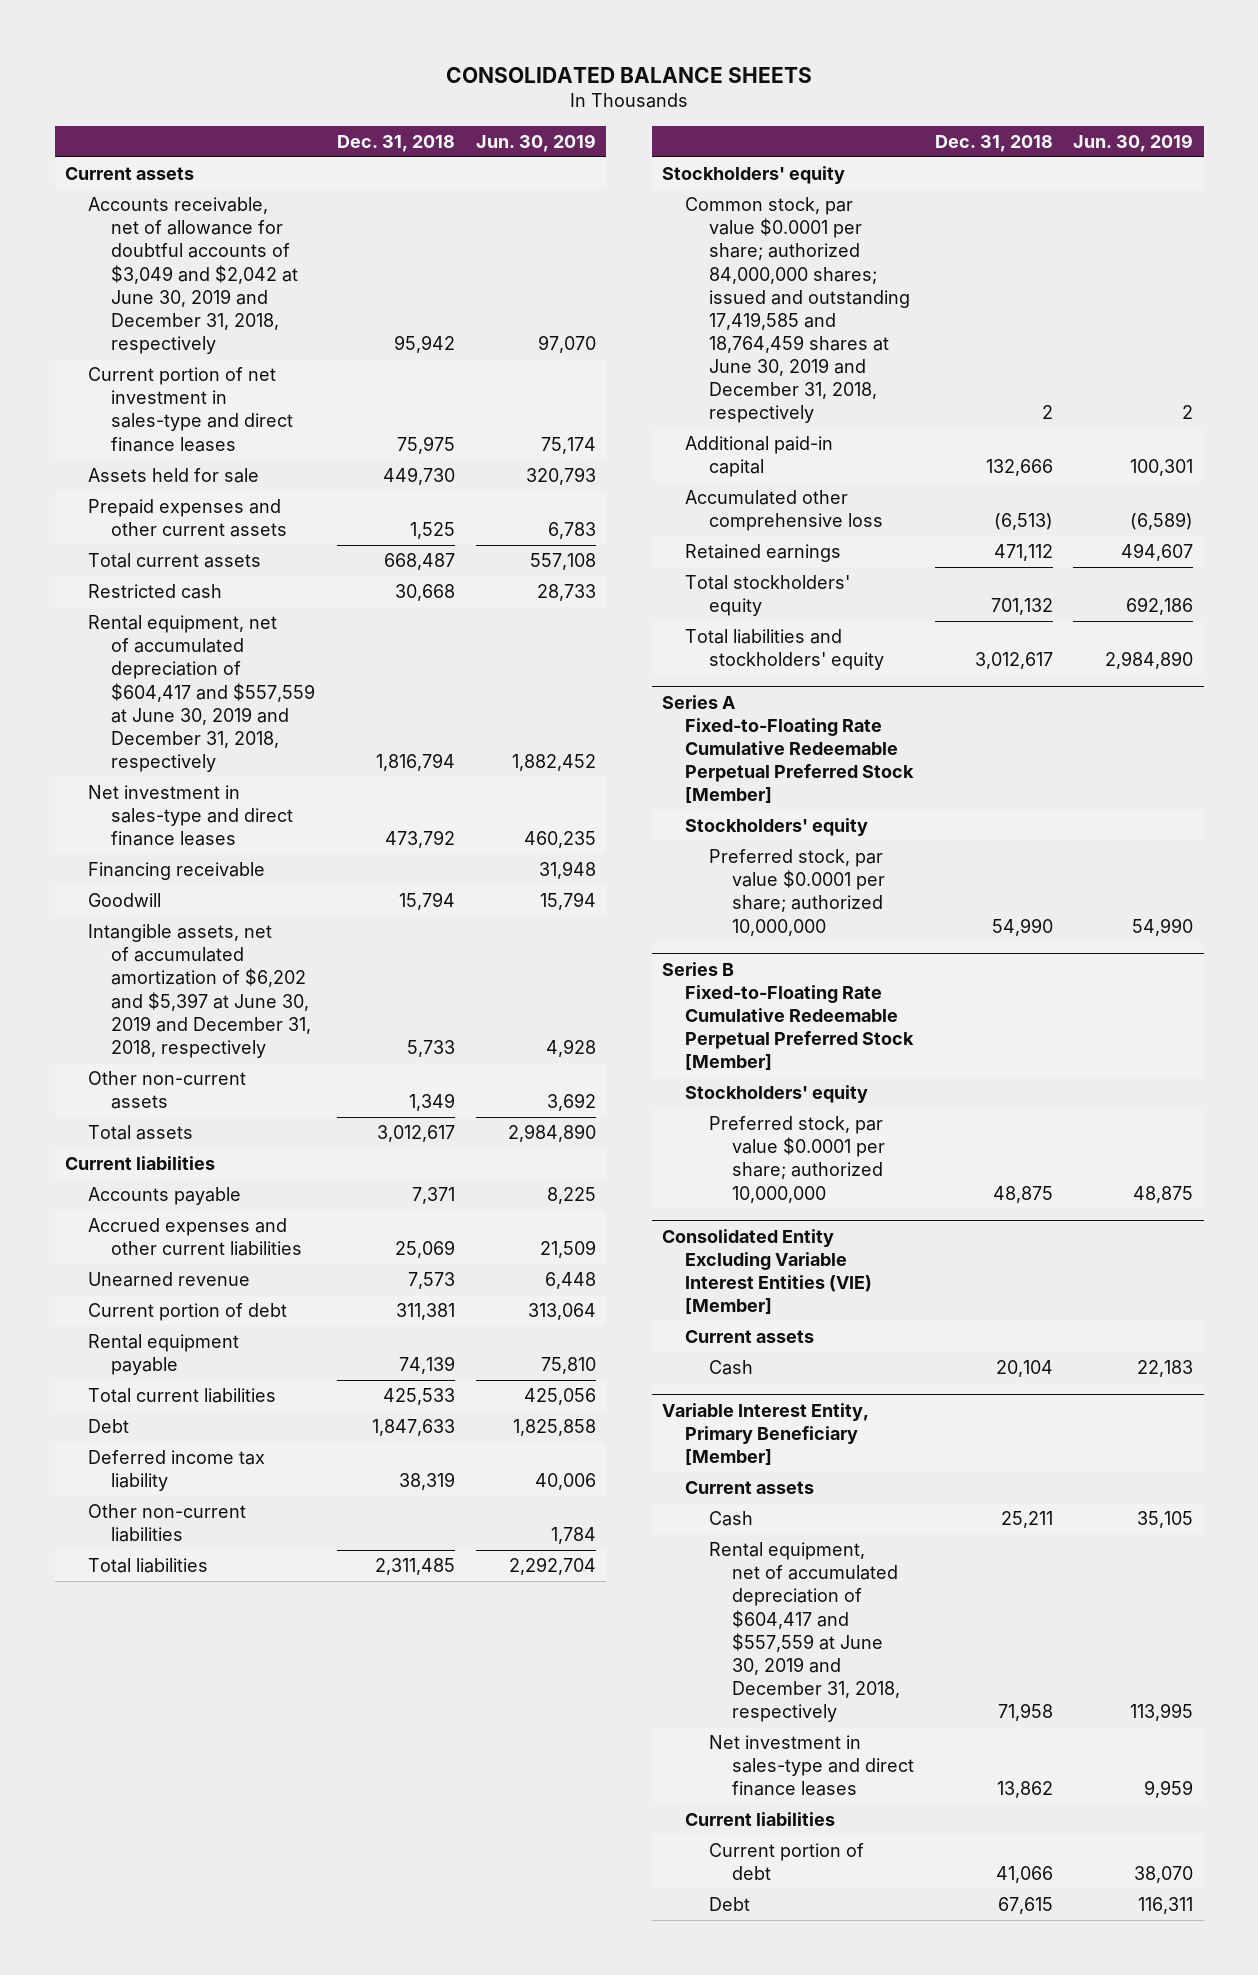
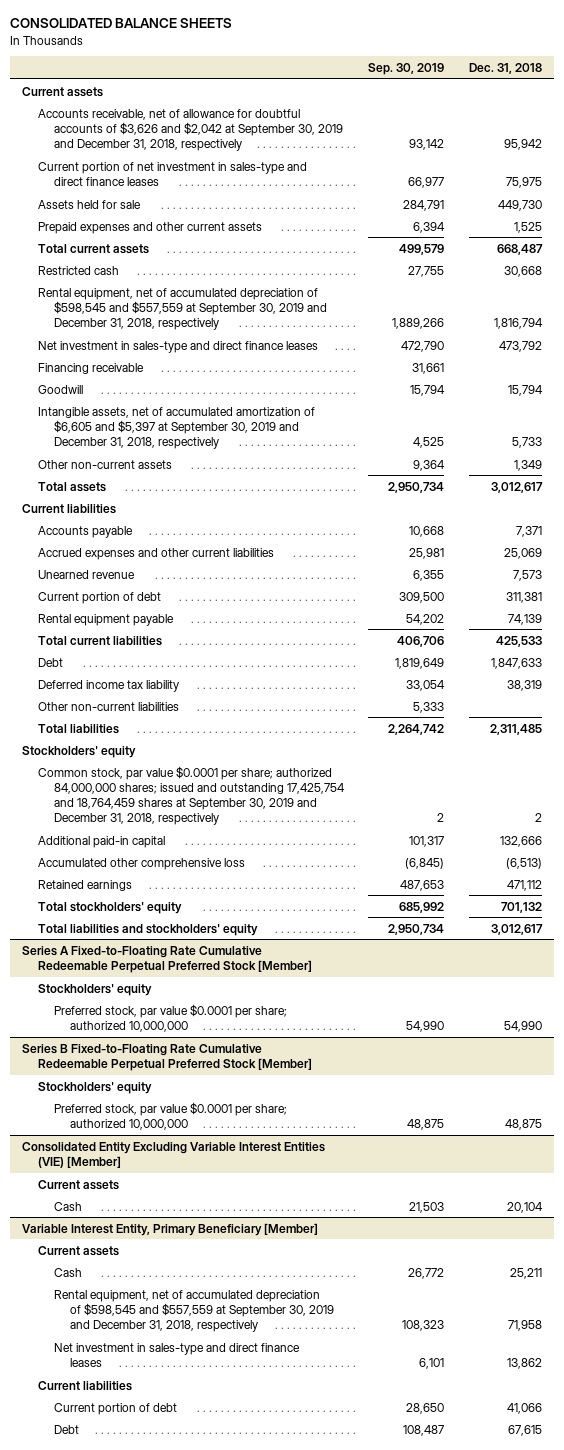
- | Dec. 31, 2018 | Jun. 30, 2019
+ | Sep. 30, 2019 | Dec. 31, 2018
- Accounts receivable, net of allowance for doubtful accounts of $3,049 and $2,042 at June 30, 2019 and December 31, 2018, respectively | 95,942 | 97,070
+ Accounts receivable, net of allowance for doubtful accounts of $3,626 and $2,042 at September 30, 2019 and December 31, 2018, respectively | 93,142 | 95,942
- Rental equipment, net of accumulated depreciation of $604,417 and $557,559 at June 30, 2019 and December 31, 2018, respectively | 1,816,794 | 1,882,452
+ Rental equipment, net of accumulated depreciation of $598,545 and $557,559 at September 30, 2019 and December 31, 2018, respectively | 1,889,266 | 1,816,794
- Intangible assets, net of accumulated amortization of $6,202 and $5,397 at June 30, 2019 and December 31, 2018, respectively | 5,733 | 4,928
+ Intangible assets, net of accumulated amortization of $6,605 and $5,397 at September 30, 2019 and December 31, 2018, respectively | 4,525 | 5,733
- Common stock, par value $0.0001 per share; authorized 84,000,000 shares; issued and outstanding 17,419,585 and 18,764,459 shares at June 30, 2019 and December 31, 2018, respectively | 2 | 2
+ Common stock, par value $0.0001 per share; authorized 84,000,000 shares; issued and outstanding 17,425,754 and 18,764,459 shares at September 30, 2019 and December 31, 2018, respectively | 2 | 2
@ Variable Interest Entity, Primary Beneficiary [Member]
- Rental equipment, net of accumulated depreciation of $604,417 and $557,559 at June 30, 2019 and December 31, 2018, respectively | 71,958 | 113,995
+ Rental equipment, net of accumulated depreciation of $598,545 and $557,559 at September 30, 2019 and December 31, 2018, respectively | 108,323 | 71,958

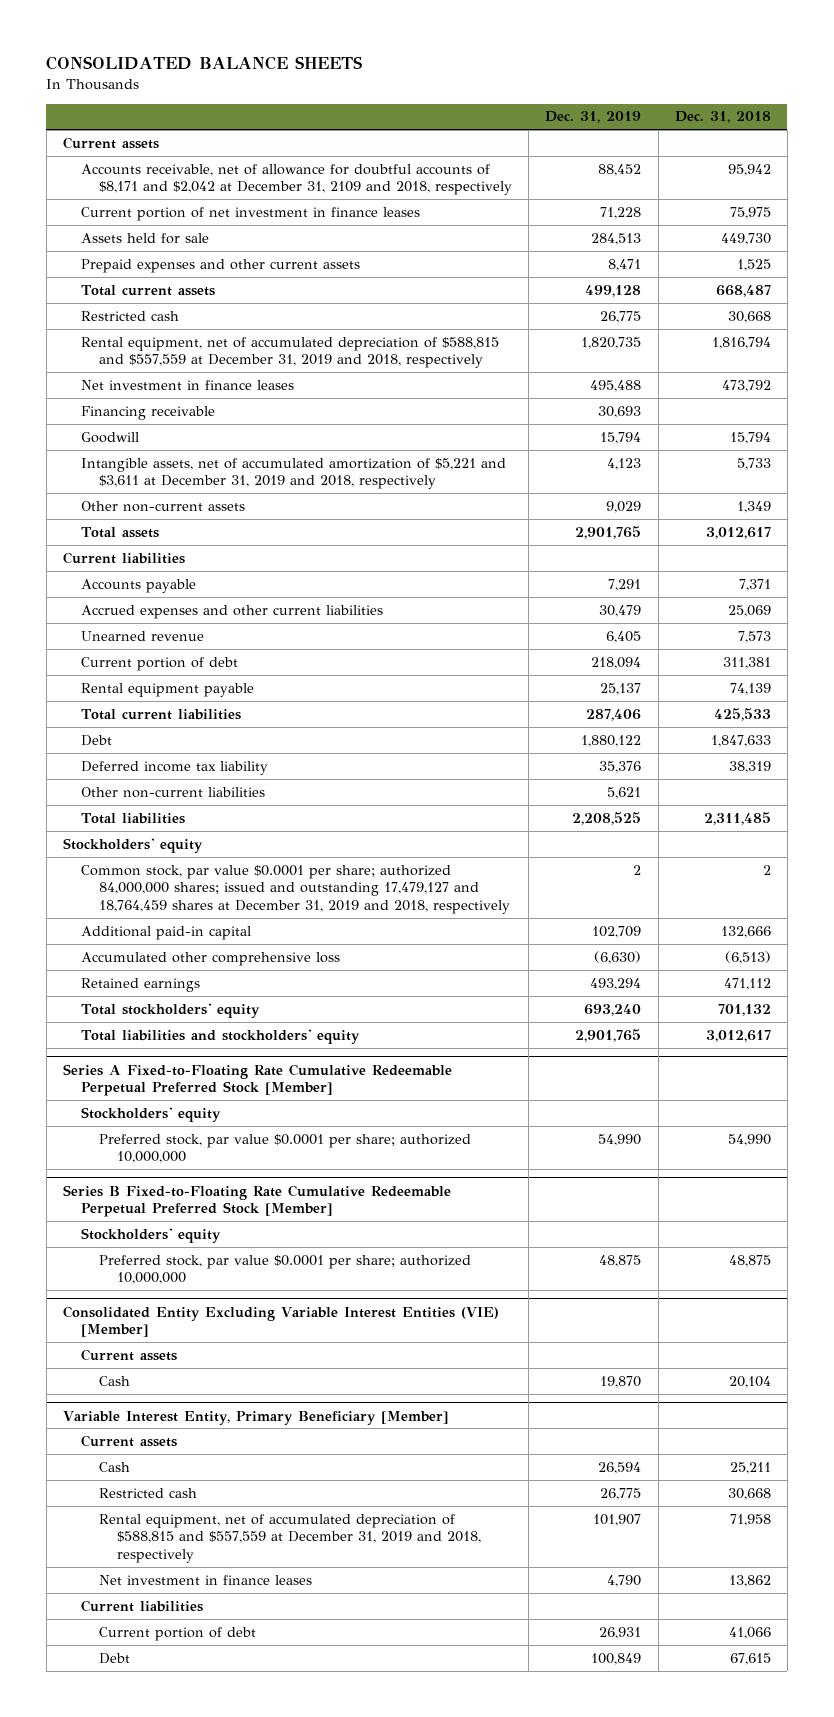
- | Sep. 30, 2019 | Dec. 31, 2018
+ | Dec. 31, 2019 | Dec. 31, 2018
- Accounts receivable, net of allowance for doubtful accounts of $3,626 and $2,042 at September 30, 2019 and December 31, 2018, respectively | 93,142 | 95,942
- Current portion of net investment in sales-type and direct finance leases | 66,977 | 75,975
+ Accounts receivable, net of allowance for doubtful accounts of $8,171 and $2,042 at December 31, 2109 and 2018, respectively | 88,452 | 95,942
+ Current portion of net investment in finance leases | 71,228 | 75,975
- Rental equipment, net of accumulated depreciation of $598,545 and $557,559 at September 30, 2019 and December 31, 2018, respectively | 1,889,266 | 1,816,794
- Net investment in sales-type and direct finance leases | 472,790 | 473,792
+ Rental equipment, net of accumulated depreciation of $588,815 and $557,559 at December 31, 2019 and 2018, respectively | 1,820,735 | 1,816,794
+ Net investment in finance leases | 495,488 | 473,792
- Intangible assets, net of accumulated amortization of $6,605 and $5,397 at September 30, 2019 and December 31, 2018, respectively | 4,525 | 5,733
+ Intangible assets, net of accumulated amortization of $5,221 and $3,611 at December 31, 2019 and 2018, respectively | 4,123 | 5,733
- Common stock, par value $0.0001 per share; authorized 84,000,000 shares; issued and outstanding 17,425,754 and 18,764,459 shares at September 30, 2019 and December 31, 2018, respectively | 2 | 2
+ Common stock, par value $0.0001 per share; authorized 84,000,000 shares; issued and outstanding 17,479,127 and 18,764,459 shares at December 31, 2019 and 2018, respectively | 2 | 2
@ Variable Interest Entity, Primary Beneficiary [Member]
- Rental equipment, net of accumulated depreciation of $598,545 and $557,559 at September 30, 2019 and December 31, 2018, respectively | 108,323 | 71,958
- Net investment in sales-type and direct finance leases | 6,101 | 13,862
+ Restricted cash | 26,775 | 30,668
+ Rental equipment, net of accumulated depreciation of $588,815 and $557,559 at December 31, 2019 and 2018, respectively | 101,907 | 71,958
+ Net investment in finance leases | 4,790 | 13,862

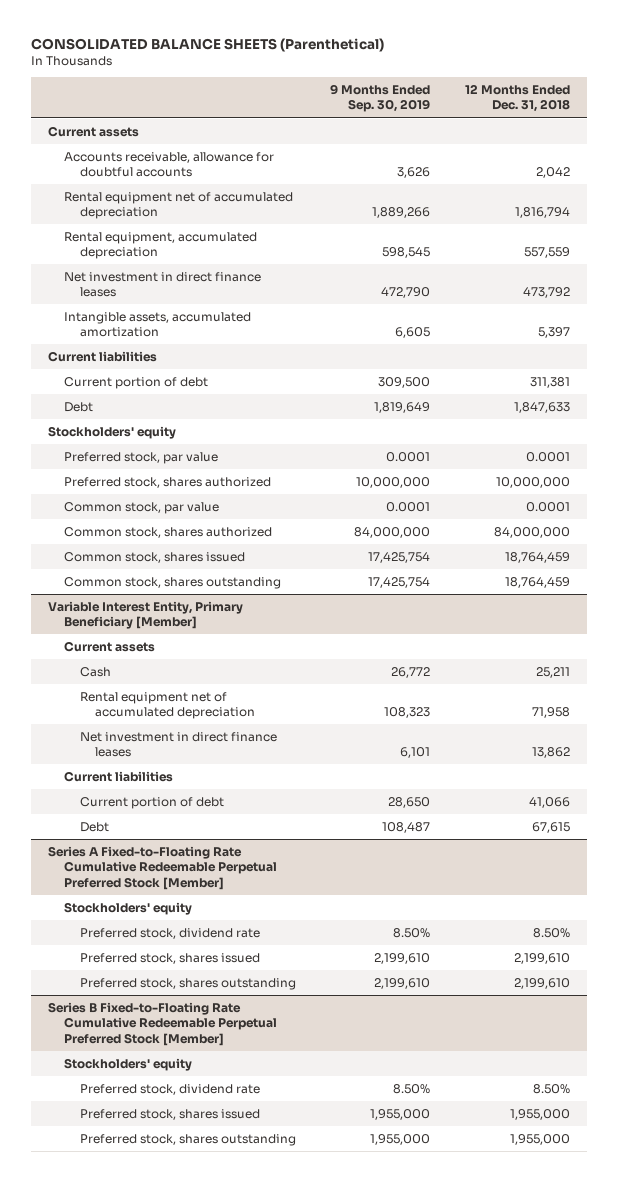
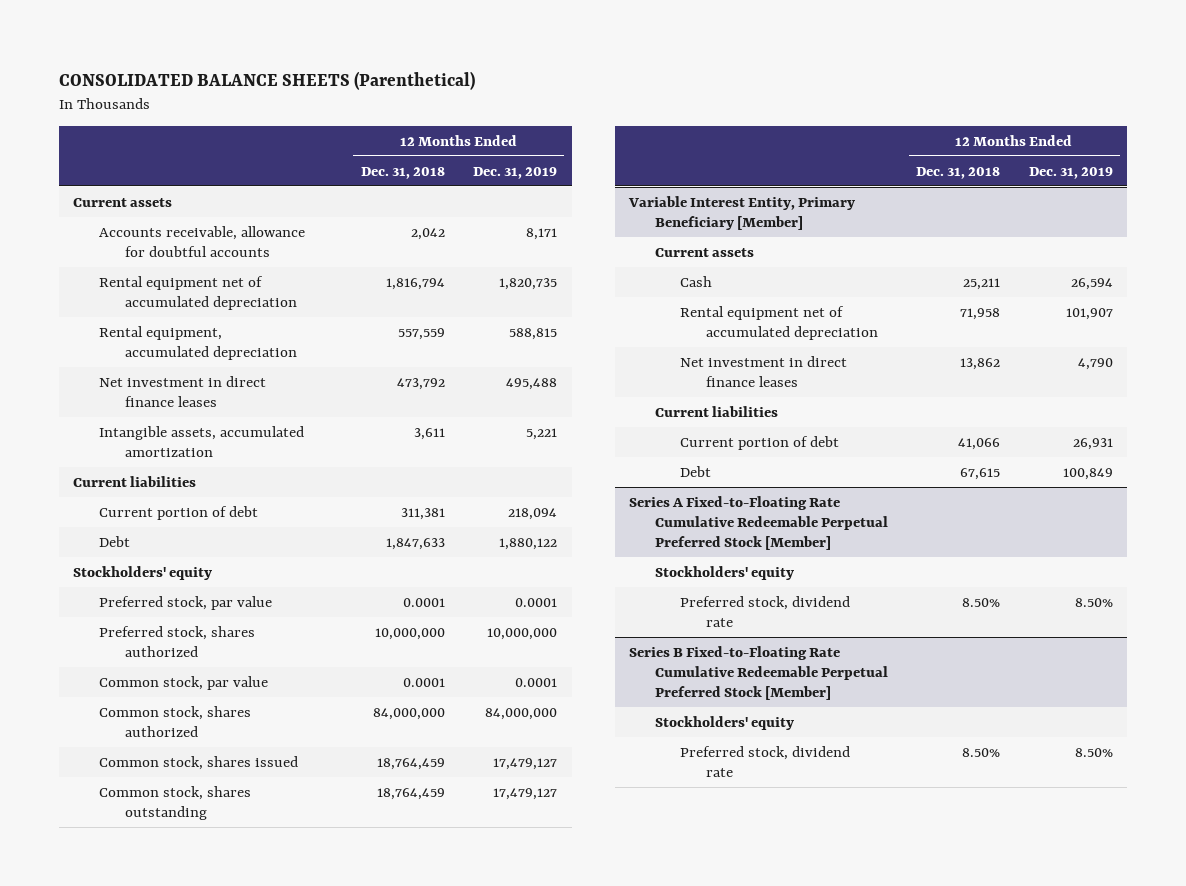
- | 9 Months Ended Sep. 30, 2019 | 12 Months Ended Dec. 31, 2018
+ | 12 Months Ended Dec. 31, 2018 | 12 Months Ended Dec. 31, 2019
- Intangible assets, accumulated amortization | 6,605 | 5,397
+ Intangible assets, accumulated amortization | 3,611 | 5,221
@ Series A Fixed-to-Floating Rate Cumulative Redeemable Perpetual Preferred Stock [Member]
- Preferred stock, shares issued | 2,199,610 | 2,199,610
- Preferred stock, shares outstanding | 2,199,610 | 2,199,610
@ Series B Fixed-to-Floating Rate Cumulative Redeemable Perpetual Preferred Stock [Member]
- Preferred stock, shares issued | 1,955,000 | 1,955,000
- Preferred stock, shares outstanding | 1,955,000 | 1,955,000

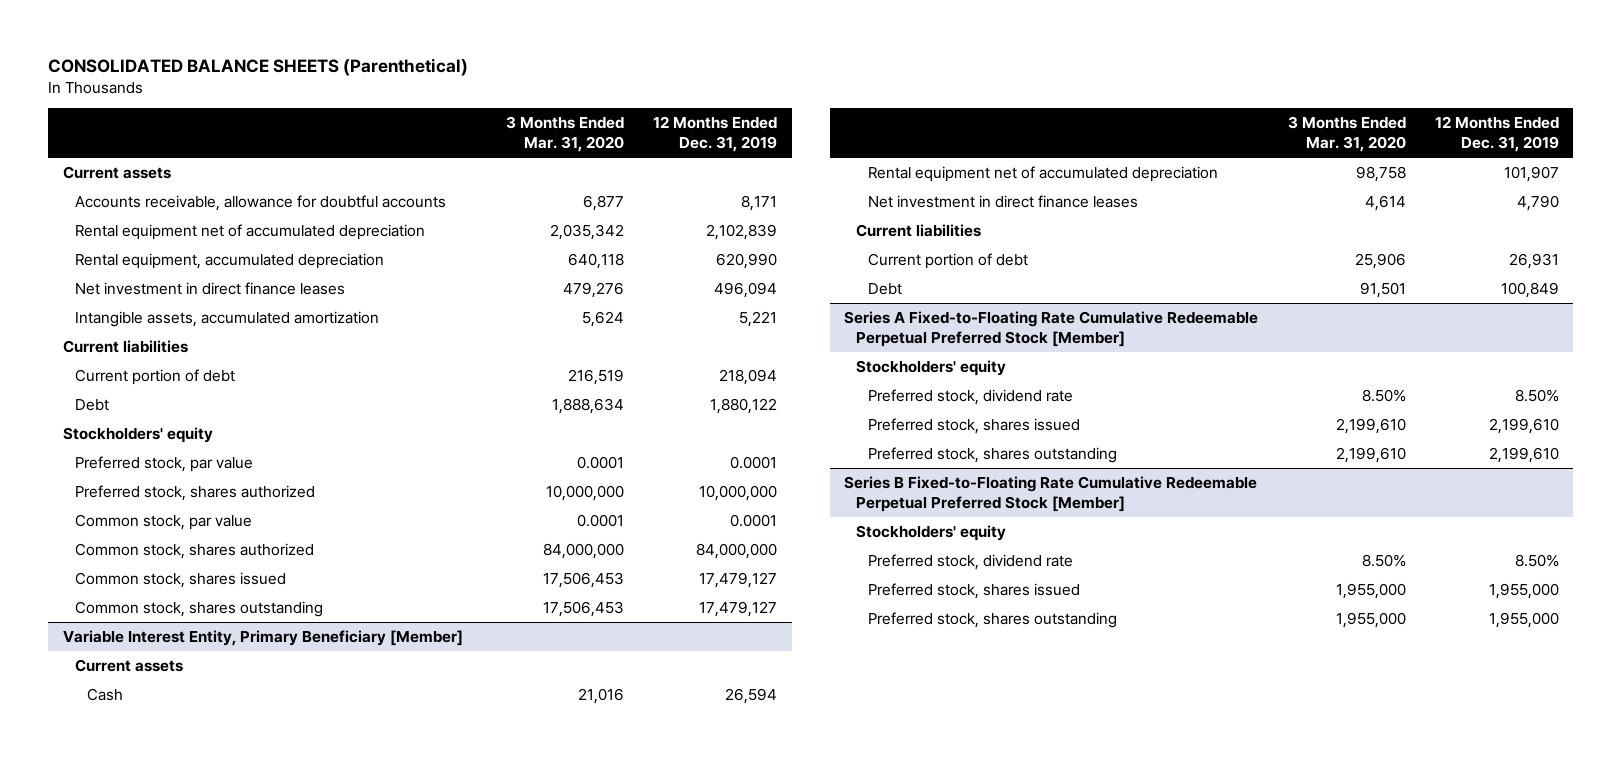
- | 12 Months Ended Dec. 31, 2018 | 12 Months Ended Dec. 31, 2019
+ | 3 Months Ended Mar. 31, 2020 | 12 Months Ended Dec. 31, 2019
- Rental equipment net of accumulated depreciation | 1,816,794 | 1,820,735
- Rental equipment, accumulated depreciation | 557,559 | 588,815
- Net investment in direct finance leases | 473,792 | 495,488
+ Rental equipment net of accumulated depreciation | 2,035,342 | 2,102,839
+ Rental equipment, accumulated depreciation | 640,118 | 620,990
+ Net investment in direct finance leases | 479,276 | 496,094
@ Series A Fixed-to-Floating Rate Cumulative Redeemable Perpetual Preferred Stock [Member]
+ Preferred stock, shares issued | 2,199,610 | 2,199,610
+ Preferred stock, shares outstanding | 2,199,610 | 2,199,610
@ Series B Fixed-to-Floating Rate Cumulative Redeemable Perpetual Preferred Stock [Member]
+ Preferred stock, shares issued | 1,955,000 | 1,955,000
+ Preferred stock, shares outstanding | 1,955,000 | 1,955,000

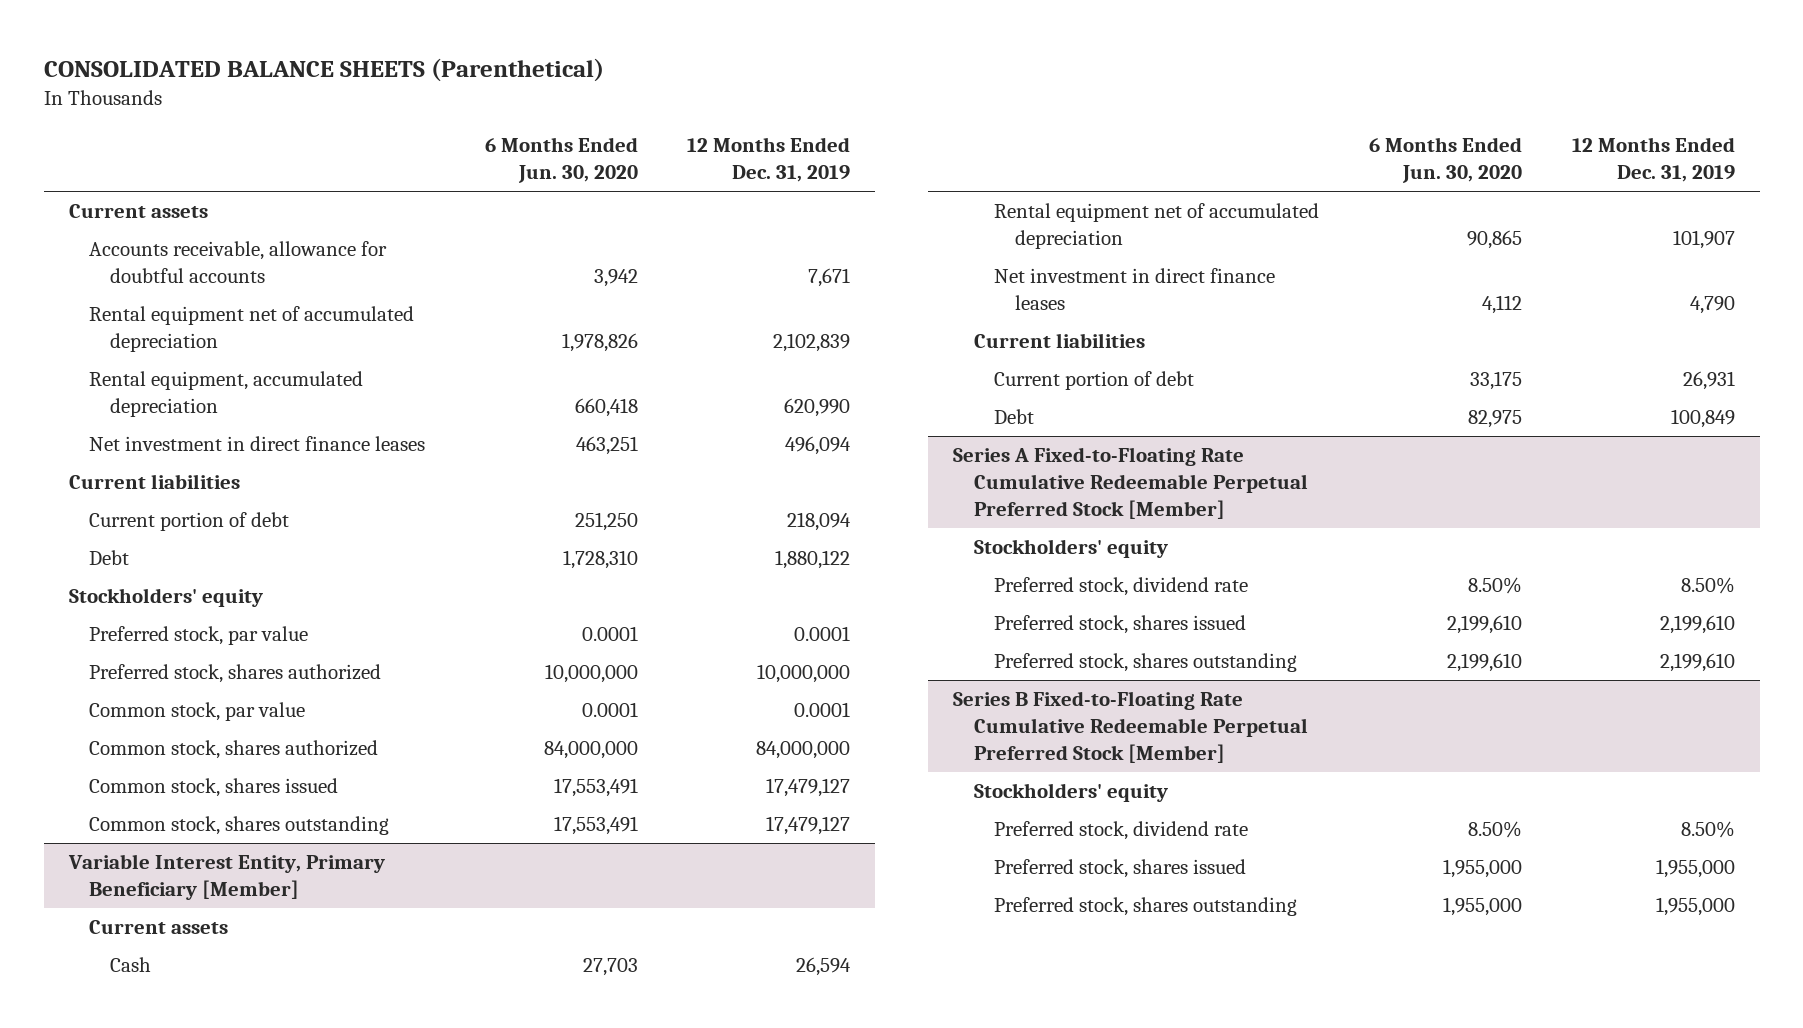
- | 3 Months Ended Mar. 31, 2020 | 12 Months Ended Dec. 31, 2019
+ | 6 Months Ended Jun. 30, 2020 | 12 Months Ended Dec. 31, 2019
- Accounts receivable, allowance for doubtful accounts | 6,877 | 8,171
+ Accounts receivable, allowance for doubtful accounts | 3,942 | 7,671
- Intangible assets, accumulated amortization | 5,624 | 5,221

